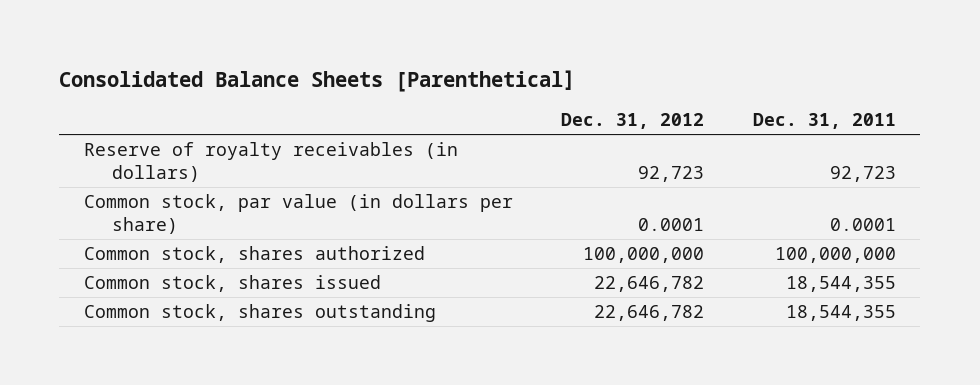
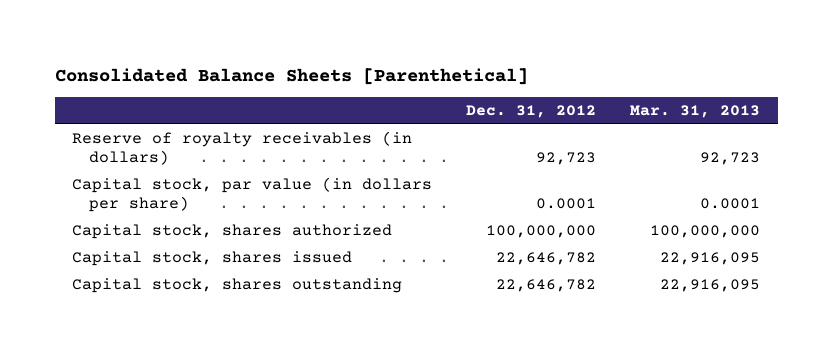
- | Dec. 31, 2012 | Dec. 31, 2011
+ | Dec. 31, 2012 | Mar. 31, 2013
- Common stock, par value (in dollars per share) | 0.0001 | 0.0001
- Common stock, shares authorized | 100,000,000 | 100,000,000
- Common stock, shares issued | 22,646,782 | 18,544,355
- Common stock, shares outstanding | 22,646,782 | 18,544,355
+ Capital stock, par value (in dollars per share) | 0.0001 | 0.0001
+ Capital stock, shares authorized | 100,000,000 | 100,000,000
+ Capital stock, shares issued | 22,646,782 | 22,916,095
+ Capital stock, shares outstanding | 22,646,782 | 22,916,095

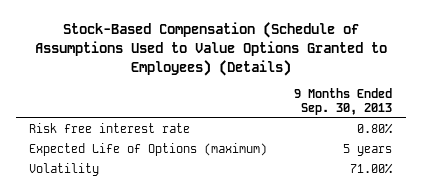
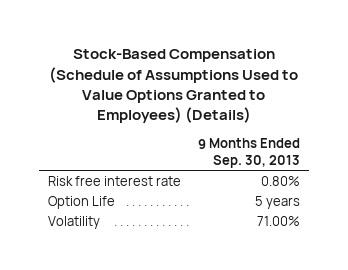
- Expected Life of Options (maximum) | 5 years
+ Option Life | 5 years

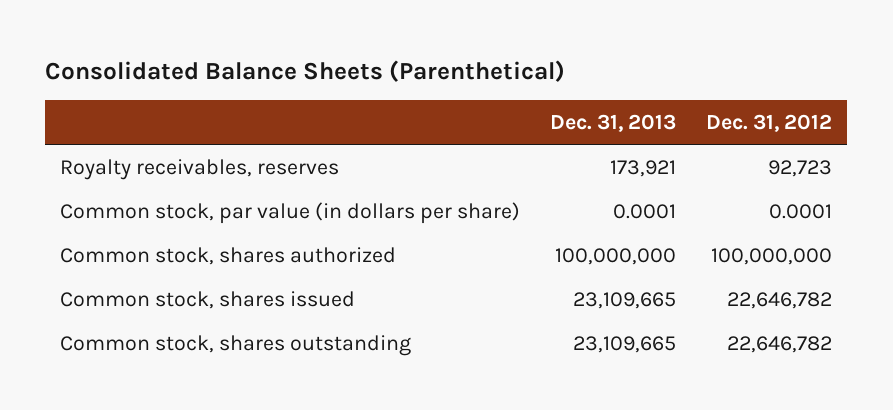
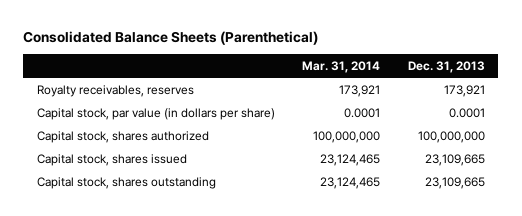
- | Dec. 31, 2013 | Dec. 31, 2012
+ | Mar. 31, 2014 | Dec. 31, 2013
- Common stock, par value (in dollars per share) | 0.0001 | 0.0001
- Common stock, shares authorized | 100,000,000 | 100,000,000
- Common stock, shares issued | 23,109,665 | 22,646,782
- Common stock, shares outstanding | 23,109,665 | 22,646,782
+ Capital stock, par value (in dollars per share) | 0.0001 | 0.0001
+ Capital stock, shares authorized | 100,000,000 | 100,000,000
+ Capital stock, shares issued | 23,124,465 | 23,109,665
+ Capital stock, shares outstanding | 23,124,465 | 23,109,665

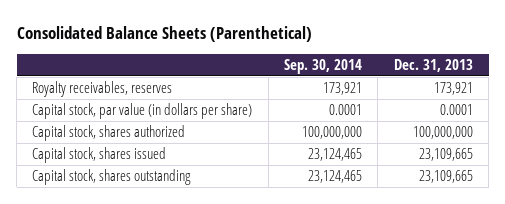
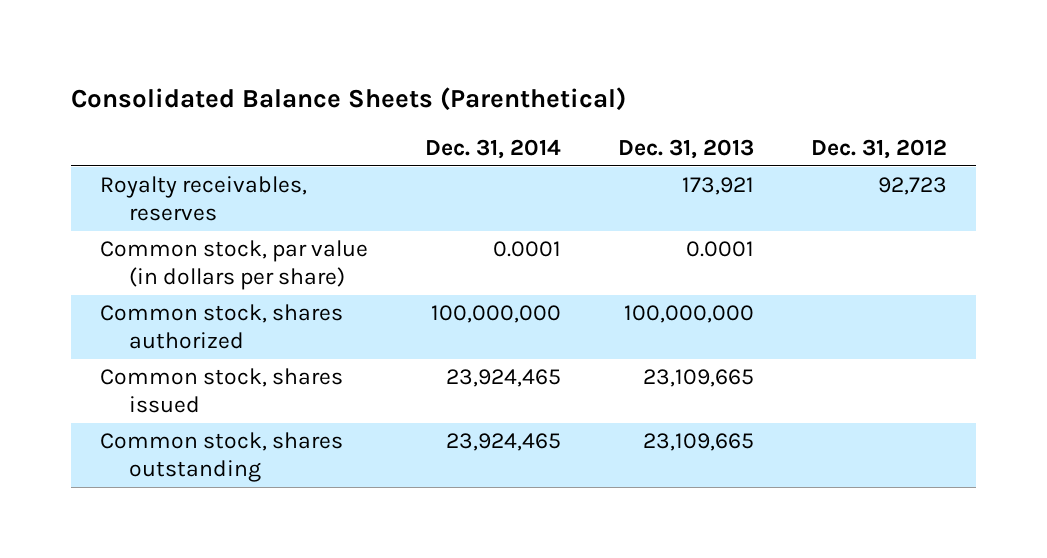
- | Sep. 30, 2014 | Dec. 31, 2013
+ | Dec. 31, 2014 | Dec. 31, 2013 | Dec. 31, 2012
- Capital stock, par value (in dollars per share) | 0.0001 | 0.0001
- Capital stock, shares authorized | 100,000,000 | 100,000,000
- Capital stock, shares issued | 23,124,465 | 23,109,665
- Capital stock, shares outstanding | 23,124,465 | 23,109,665
+ Common stock, par value (in dollars per share) | 0.0001 | 0.0001 |
+ Common stock, shares authorized | 100,000,000 | 100,000,000 |
+ Common stock, shares issued | 23,924,465 | 23,109,665 |
+ Common stock, shares outstanding | 23,924,465 | 23,109,665 |

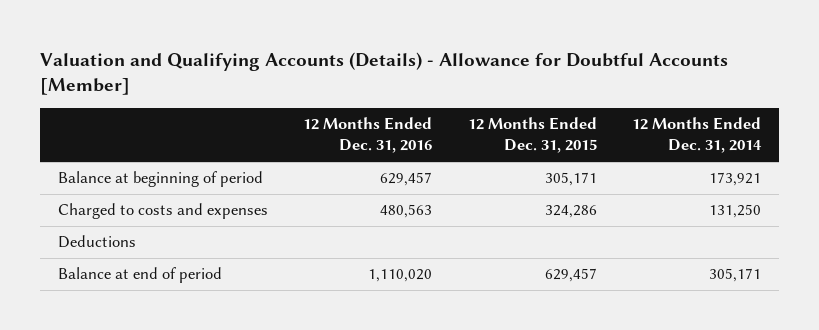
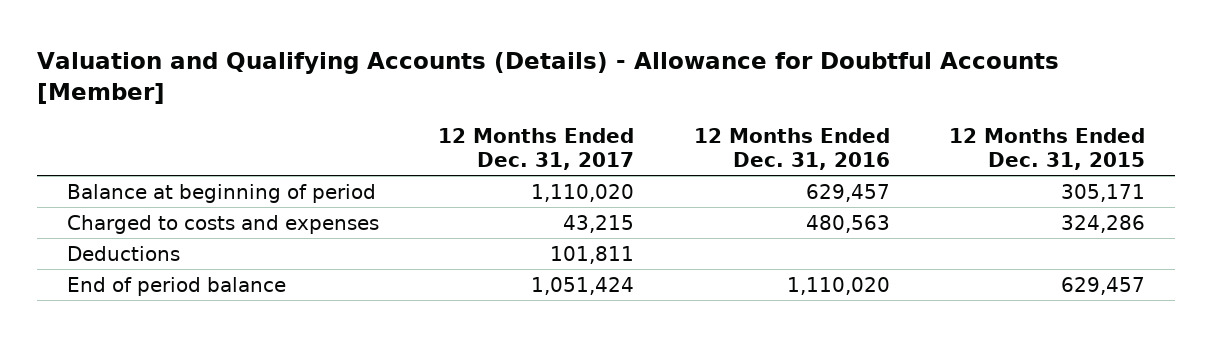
- | 12 Months Ended Dec. 31, 2016 | 12 Months Ended Dec. 31, 2015 | 12 Months Ended Dec. 31, 2014
+ | 12 Months Ended Dec. 31, 2017 | 12 Months Ended Dec. 31, 2016 | 12 Months Ended Dec. 31, 2015
- Balance at end of period | 1,110,020 | 629,457 | 305,171
+ End of period balance | 1,051,424 | 1,110,020 | 629,457

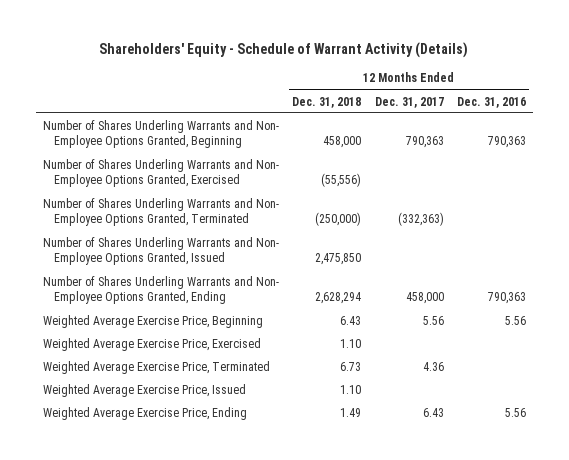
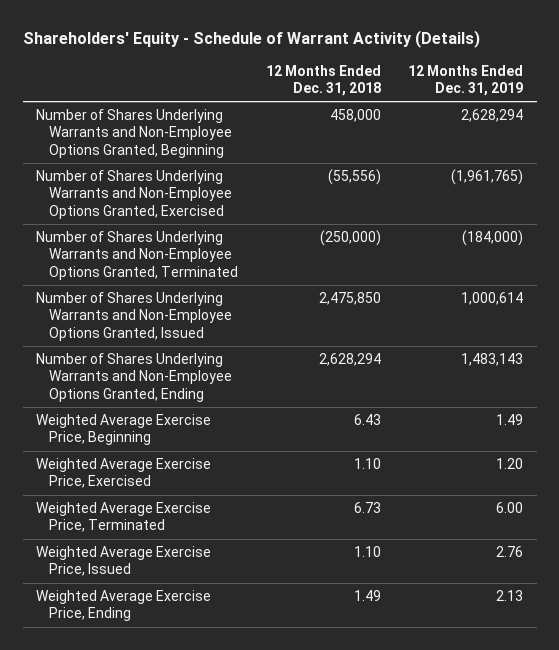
- | 12 Months Ended Dec. 31, 2018 | 12 Months Ended Dec. 31, 2017 | 12 Months Ended Dec. 31, 2016
+ | 12 Months Ended Dec. 31, 2018 | 12 Months Ended Dec. 31, 2019
- Number of Shares Underling Warrants and Non- Employee Options Granted, Beginning | 458,000 | 790,363 | 790,363
- Number of Shares Underling Warrants and Non- Employee Options Granted, Exercised | (55,556) | |
- Number of Shares Underling Warrants and Non- Employee Options Granted, Terminated | (250,000) | (332,363) |
- Number of Shares Underling Warrants and Non- Employee Options Granted, Issued | 2,475,850 | |
- Number of Shares Underling Warrants and Non- Employee Options Granted, Ending | 2,628,294 | 458,000 | 790,363
+ Number of Shares Underlying Warrants and Non-Employee Options Granted, Beginning | 458,000 | 2,628,294
+ Number of Shares Underlying Warrants and Non-Employee Options Granted, Exercised | (55,556) | (1,961,765)
+ Number of Shares Underlying Warrants and Non-Employee Options Granted, Terminated | (250,000) | (184,000)
+ Number of Shares Underlying Warrants and Non-Employee Options Granted, Issued | 2,475,850 | 1,000,614
+ Number of Shares Underlying Warrants and Non-Employee Options Granted, Ending | 2,628,294 | 1,483,143

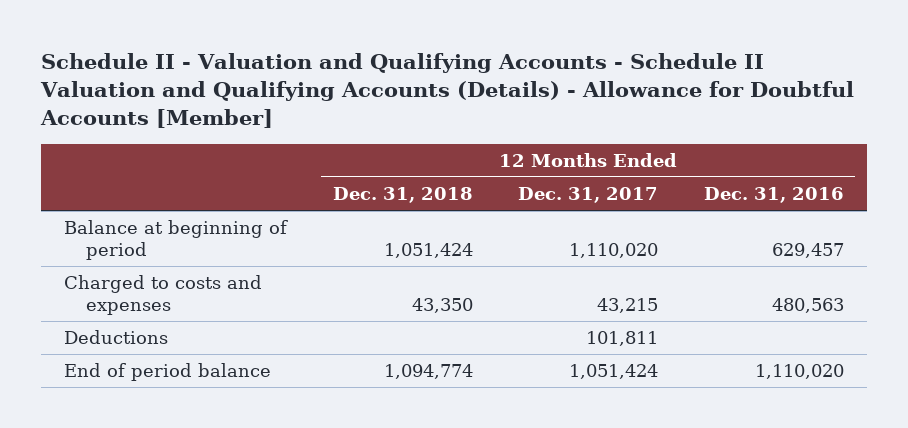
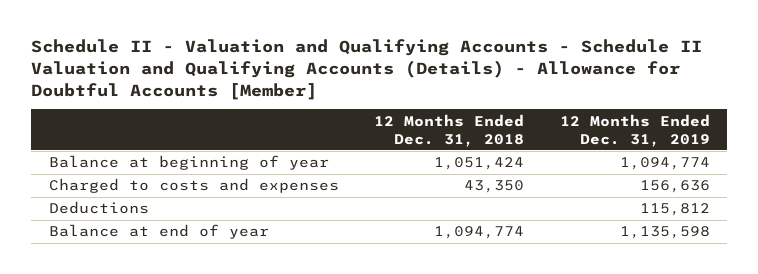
- | 12 Months Ended Dec. 31, 2018 | 12 Months Ended Dec. 31, 2017 | 12 Months Ended Dec. 31, 2016
+ | 12 Months Ended Dec. 31, 2018 | 12 Months Ended Dec. 31, 2019
- Balance at beginning of period | 1,051,424 | 1,110,020 | 629,457
+ Balance at beginning of year | 1,051,424 | 1,094,774
- End of period balance | 1,094,774 | 1,051,424 | 1,110,020
+ Balance at end of year | 1,094,774 | 1,135,598

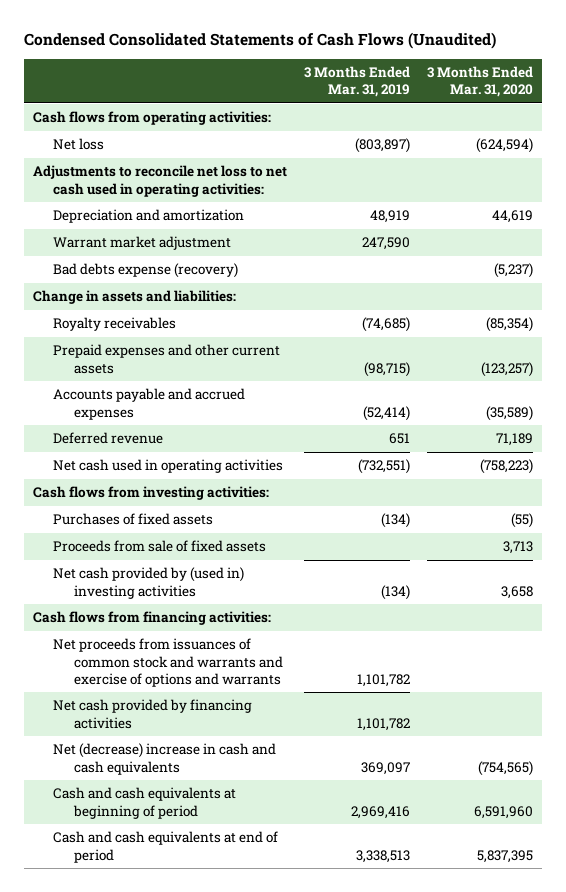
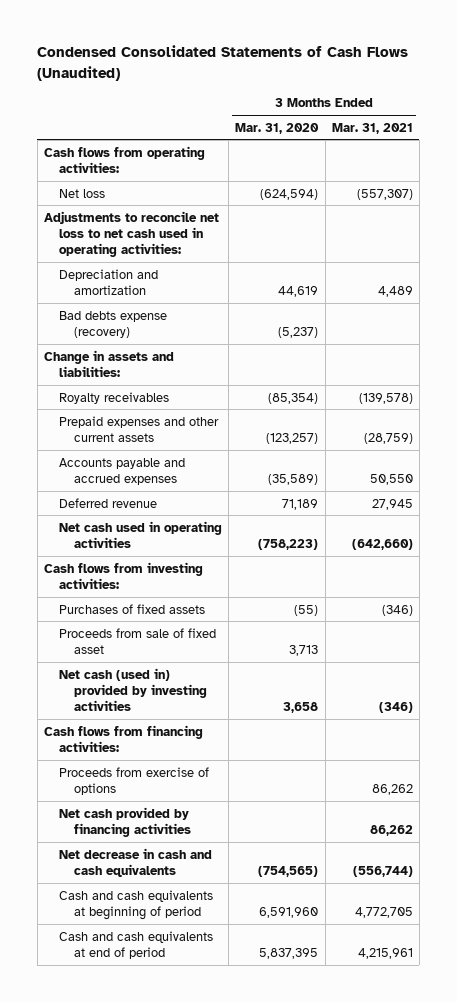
- | 3 Months Ended Mar. 31, 2019 | 3 Months Ended Mar. 31, 2020
+ | 3 Months Ended Mar. 31, 2020 | 3 Months Ended Mar. 31, 2021
- Warrant market adjustment | 247,590 |
- Proceeds from sale of fixed assets | | 3,713
- Net cash provided by (used in) investing activities | (134) | 3,658
+ Proceeds from sale of fixed asset | 3,713 |
+ Net cash (used in) provided by investing activities | 3,658 | (346)
- Net proceeds from issuances of common stock and warrants and exercise of options and warrants | 1,101,782 |
+ Proceeds from exercise of options | | 86,262
- Net (decrease) increase in cash and cash equivalents | 369,097 | (754,565)
+ Net decrease in cash and cash equivalents | (754,565) | (556,744)

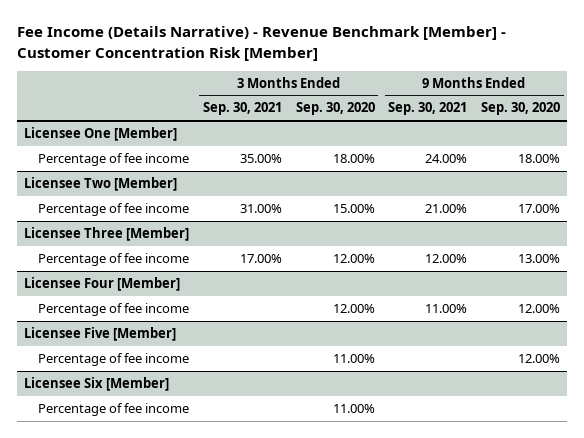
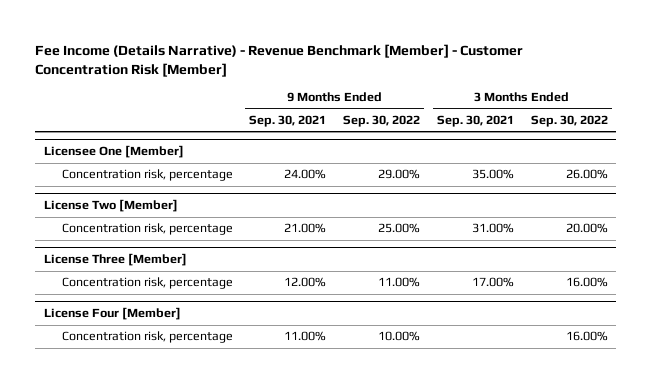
- | 3 Months Ended Sep. 30, 2021 | 3 Months Ended Sep. 30, 2020 | 9 Months Ended Sep. 30, 2021 | 9 Months Ended Sep. 30, 2020
+ | 9 Months Ended Sep. 30, 2021 | 9 Months Ended Sep. 30, 2022 | 3 Months Ended Sep. 30, 2021 | 3 Months Ended Sep. 30, 2022
@ Licensee One [Member]
- Percentage of fee income | 35.00% | 18.00% | 24.00% | 18.00%
- Licensee Two [Member]
- Percentage of fee income | 31.00% | 15.00% | 21.00% | 17.00%
- Licensee Three [Member]
- Percentage of fee income | 17.00% | 12.00% | 12.00% | 13.00%
- Licensee Four [Member]
- Percentage of fee income | | 12.00% | 11.00% | 12.00%
- Licensee Five [Member]
- Percentage of fee income | | 11.00% | | 12.00%
- Licensee Six [Member]
- Percentage of fee income | | 11.00% | |
@ Licensee One [Member]
+ Concentration risk, percentage | 24.00% | 29.00% | 35.00% | 26.00%
+ License Two [Member]
+ Concentration risk, percentage | 21.00% | 25.00% | 31.00% | 20.00%
+ License Three [Member]
+ Concentration risk, percentage | 12.00% | 11.00% | 17.00% | 16.00%
+ License Four [Member]
+ Concentration risk, percentage | 11.00% | 10.00% | | 16.00%

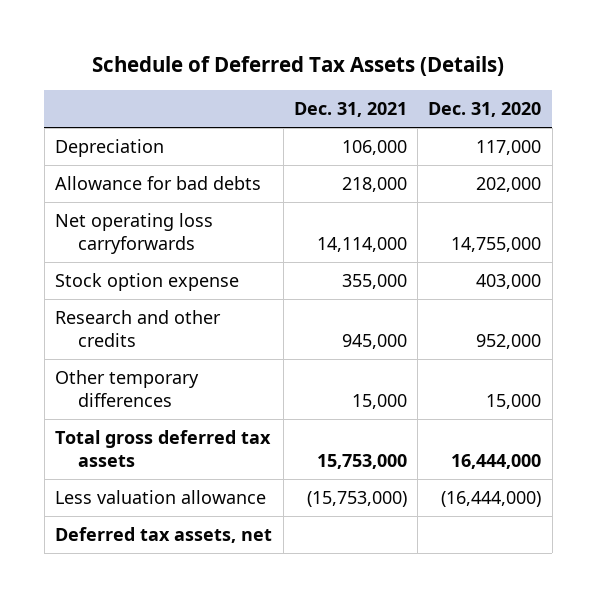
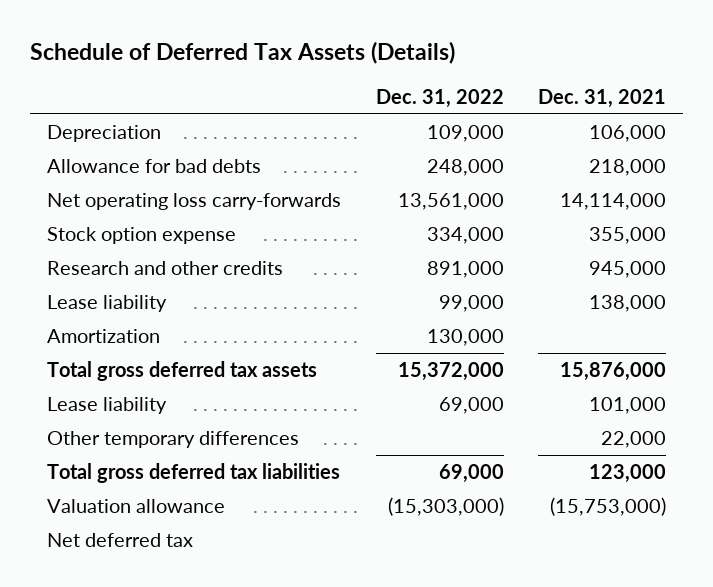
- | Dec. 31, 2021 | Dec. 31, 2020
+ | Dec. 31, 2022 | Dec. 31, 2021
- Net operating loss carryforwards | 14,114,000 | 14,755,000
+ Net operating loss carry-forwards | 13,561,000 | 14,114,000
- Other temporary differences | 15,000 | 15,000
- Total gross deferred tax assets | 15,753,000 | 16,444,000
- Less valuation allowance | (15,753,000) | (16,444,000)
- Deferred tax assets, net
+ Lease liability | 99,000 | 138,000
+ Amortization | 130,000 |
+ Total gross deferred tax assets | 15,372,000 | 15,876,000
+ Lease liability | 69,000 | 101,000
+ Other temporary differences | | 22,000
+ Total gross deferred tax liabilities | 69,000 | 123,000
+ Valuation allowance | (15,303,000) | (15,753,000)
+ Net deferred tax

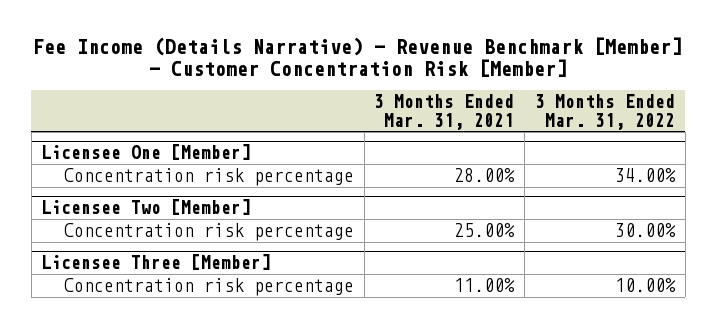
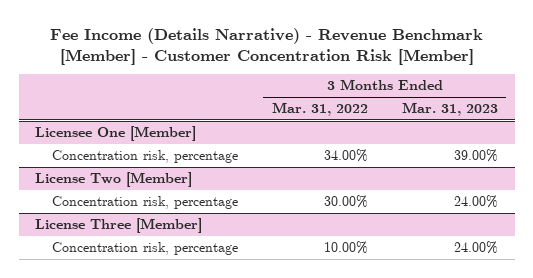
- | 3 Months Ended Mar. 31, 2021 | 3 Months Ended Mar. 31, 2022
+ | 3 Months Ended Mar. 31, 2022 | 3 Months Ended Mar. 31, 2023
@ Licensee One [Member]
- Concentration risk percentage | 28.00% | 34.00%
- Licensee Two [Member]
- Concentration risk percentage | 25.00% | 30.00%
- Licensee Three [Member]
- Concentration risk percentage | 11.00% | 10.00%
@ Licensee One [Member]
+ Concentration risk, percentage | 34.00% | 39.00%
+ License Two [Member]
+ Concentration risk, percentage | 30.00% | 24.00%
+ License Three [Member]
+ Concentration risk, percentage | 10.00% | 24.00%

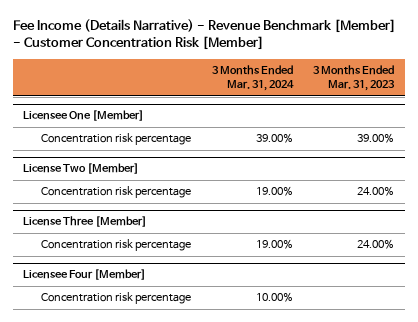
- | 3 Months Ended Mar. 31, 2022 | 3 Months Ended Mar. 31, 2023
+ | 3 Months Ended Mar. 31, 2024 | 3 Months Ended Mar. 31, 2023
@ Licensee One [Member]
- Concentration risk, percentage | 34.00% | 39.00%
+ Concentration risk percentage | 39.00% | 39.00%
@ License Two [Member]
- Concentration risk, percentage | 30.00% | 24.00%
+ Concentration risk percentage | 19.00% | 24.00%
@ License Three [Member]
- Concentration risk, percentage | 10.00% | 24.00%
+ Concentration risk percentage | 19.00% | 24.00%
+ Licensee Four [Member]
+ Concentration risk percentage | 10.00% |

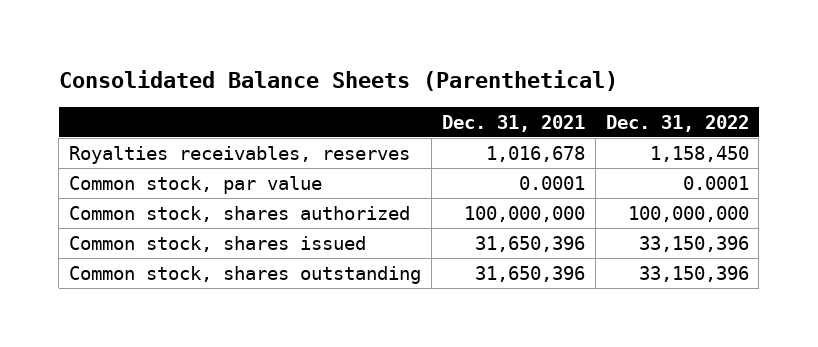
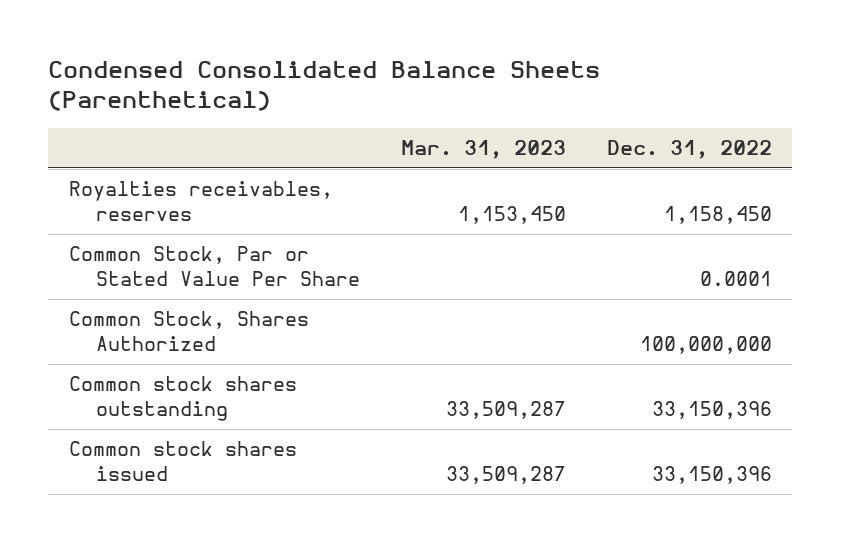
- Consolidated Balance Sheets (Parenthetical)
+ Condensed Consolidated Balance Sheets (Parenthetical)
- | Dec. 31, 2021 | Dec. 31, 2022
+ | Mar. 31, 2023 | Dec. 31, 2022
- Common stock, par value | 0.0001 | 0.0001
- Common stock, shares authorized | 100,000,000 | 100,000,000
- Common stock, shares issued | 31,650,396 | 33,150,396
- Common stock, shares outstanding | 31,650,396 | 33,150,396
+ Common Stock, Par or Stated Value Per Share | | 0.0001
+ Common Stock, Shares Authorized | | 100,000,000
+ Common stock shares outstanding | 33,509,287 | 33,150,396
+ Common stock shares issued | 33,509,287 | 33,150,396

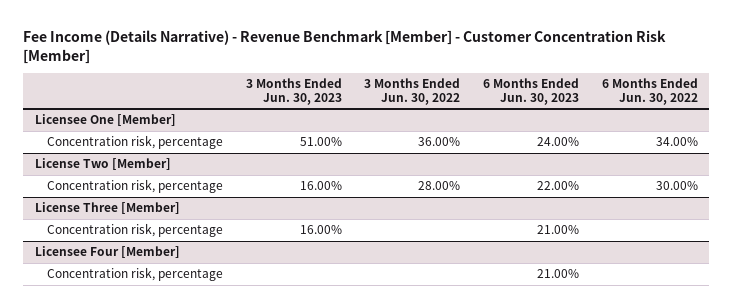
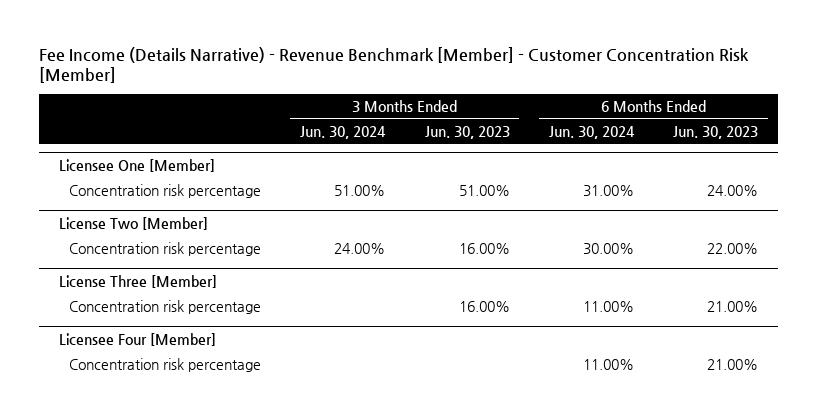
- | 3 Months Ended Jun. 30, 2023 | 3 Months Ended Jun. 30, 2022 | 6 Months Ended Jun. 30, 2023 | 6 Months Ended Jun. 30, 2022
+ | 3 Months Ended Jun. 30, 2024 | 3 Months Ended Jun. 30, 2023 | 6 Months Ended Jun. 30, 2024 | 6 Months Ended Jun. 30, 2023
@ Licensee One [Member]
- Concentration risk, percentage | 51.00% | 36.00% | 24.00% | 34.00%
+ Concentration risk percentage | 51.00% | 51.00% | 31.00% | 24.00%
@ License Two [Member]
- Concentration risk, percentage | 16.00% | 28.00% | 22.00% | 30.00%
+ Concentration risk percentage | 24.00% | 16.00% | 30.00% | 22.00%
@ License Three [Member]
- Concentration risk, percentage | 16.00% | | 21.00% |
+ Concentration risk percentage | | 16.00% | 11.00% | 21.00%
@ Licensee Four [Member]
- Concentration risk, percentage | | | 21.00% |
+ Concentration risk percentage | | | 11.00% | 21.00%

